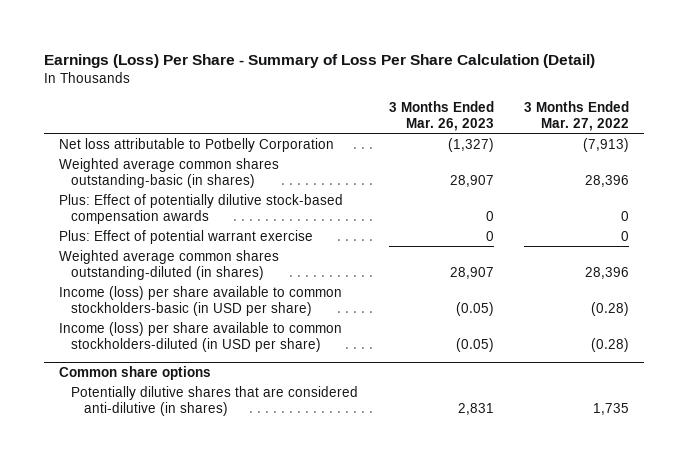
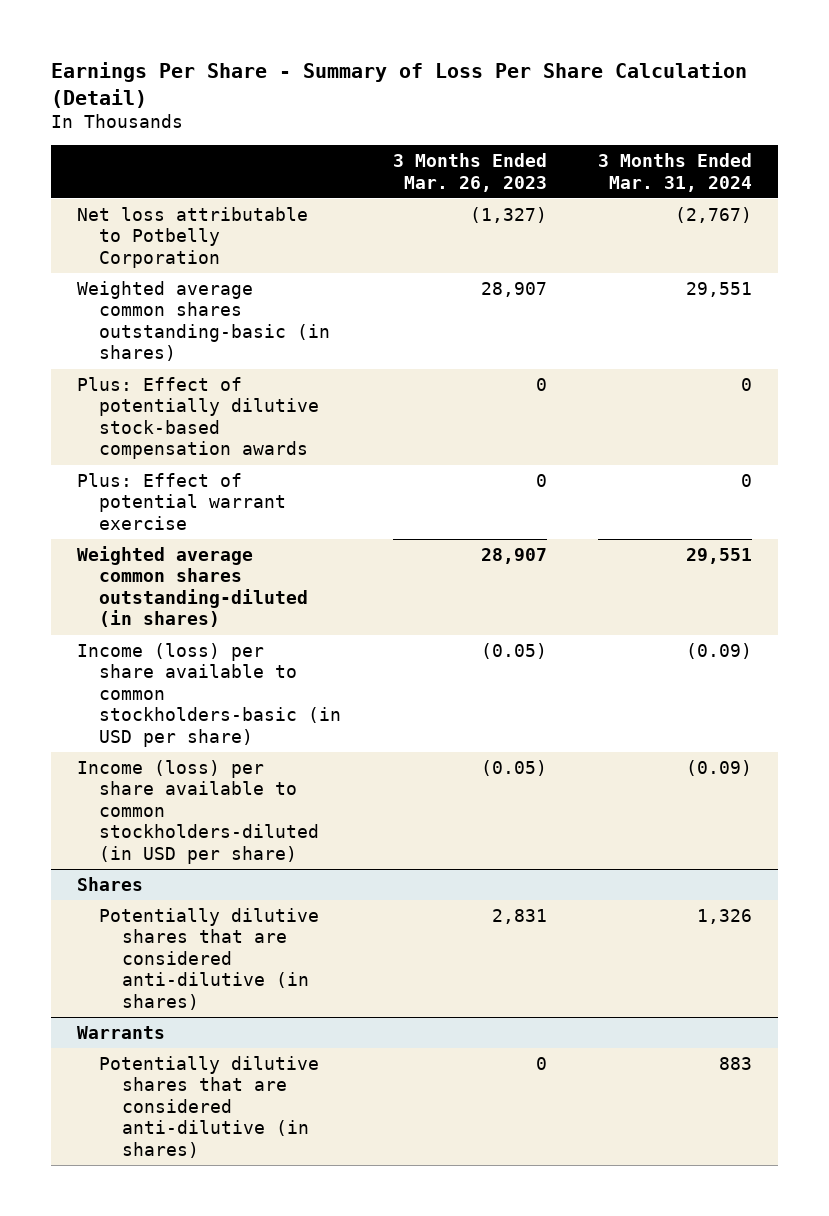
- Earnings (Loss) Per Share - Summary of Loss Per Share Calculation (Detail)
+ Earnings Per Share - Summary of Loss Per Share Calculation (Detail)
- | 3 Months Ended Mar. 26, 2023 | 3 Months Ended Mar. 27, 2022
+ | 3 Months Ended Mar. 26, 2023 | 3 Months Ended Mar. 31, 2024
- Common share options
+ Shares
+ Warrants
+ Potentially dilutive shares that are considered anti-dilutive (in shares) | 0 | 883

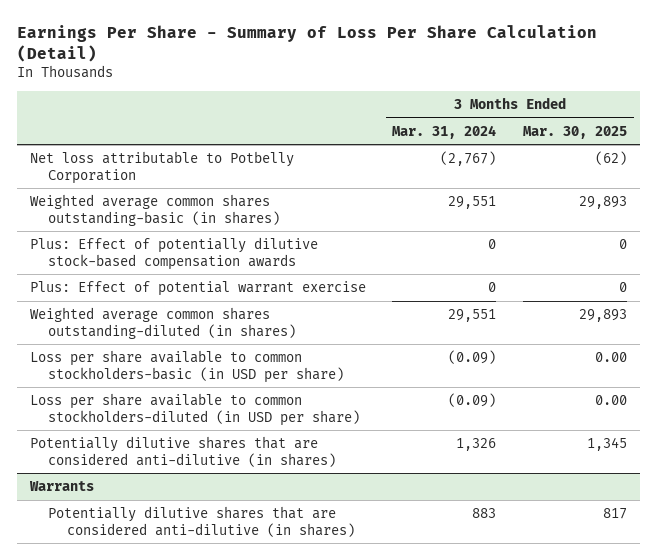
- | 3 Months Ended Mar. 26, 2023 | 3 Months Ended Mar. 31, 2024
+ | 3 Months Ended Mar. 31, 2024 | 3 Months Ended Mar. 30, 2025
- Income (loss) per share available to common stockholders-basic (in USD per share) | (0.05) | (0.09)
- Income (loss) per share available to common stockholders-diluted (in USD per share) | (0.05) | (0.09)
- Shares
+ Loss per share available to common stockholders-basic (in USD per share) | (0.09) | 0.00
+ Loss per share available to common stockholders-diluted (in USD per share) | (0.09) | 0.00

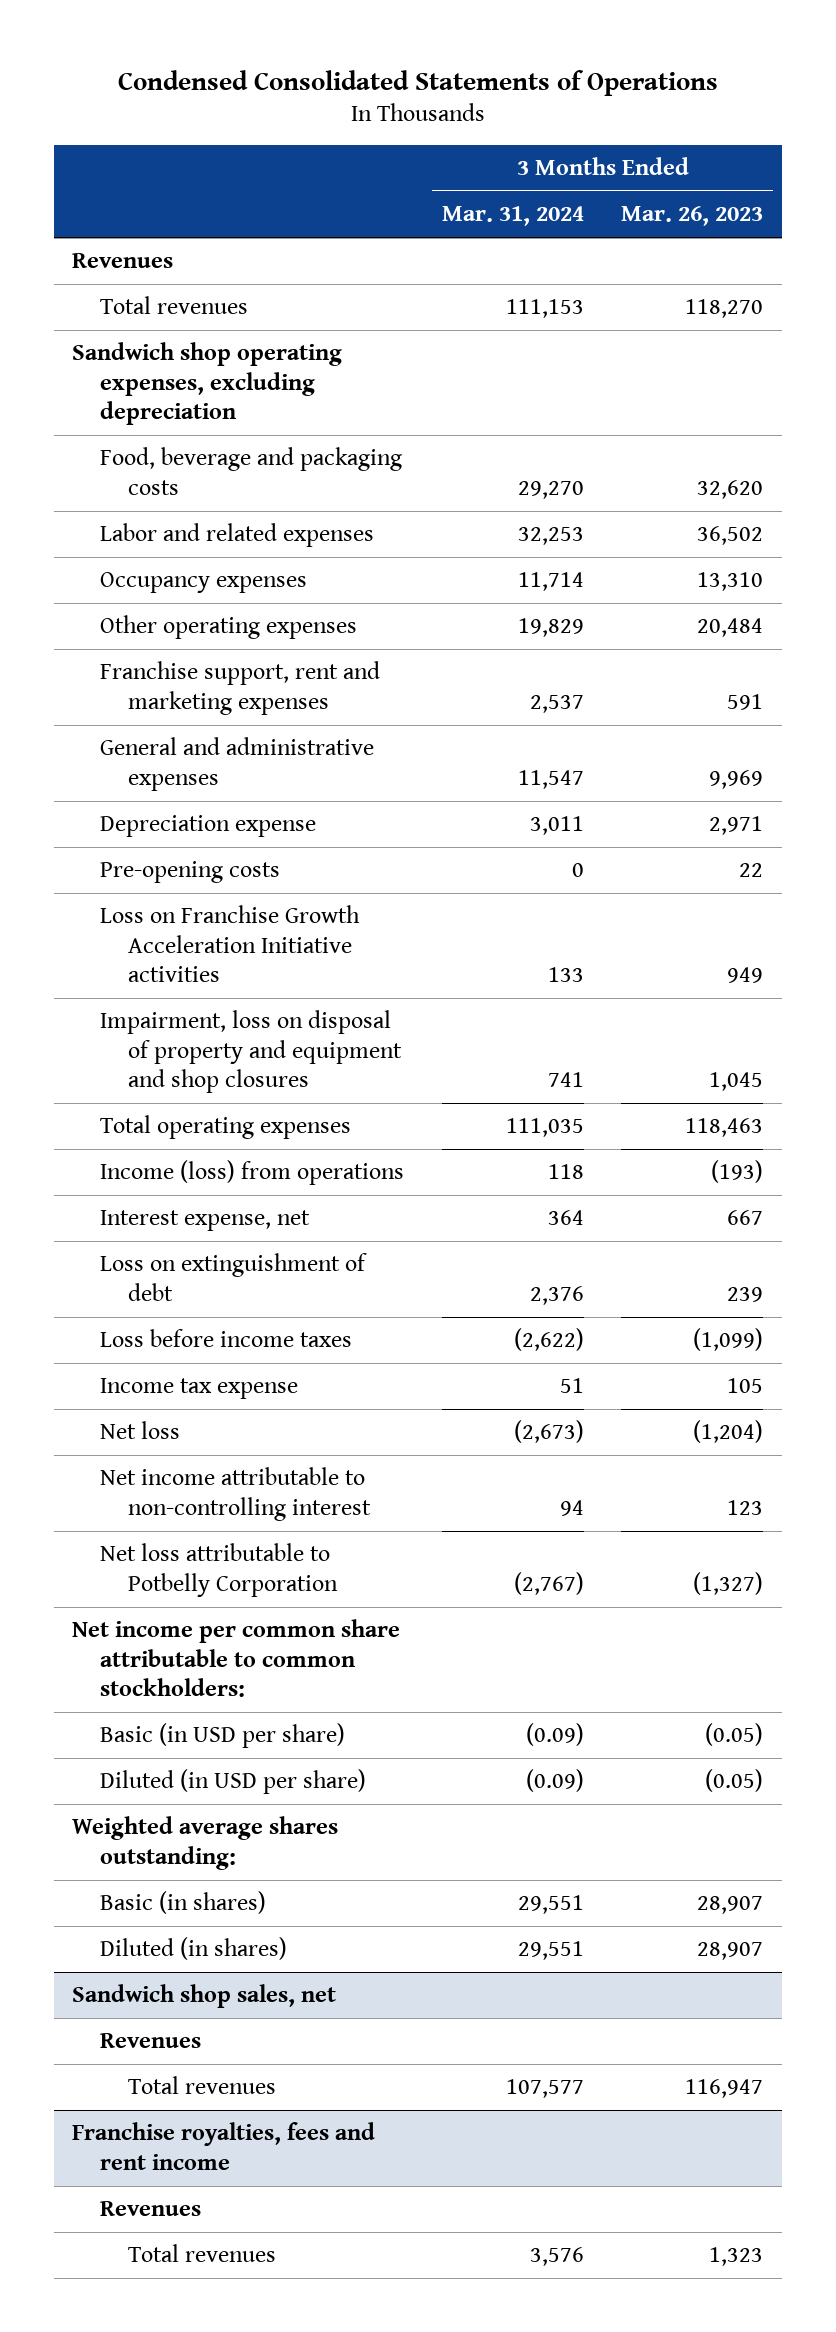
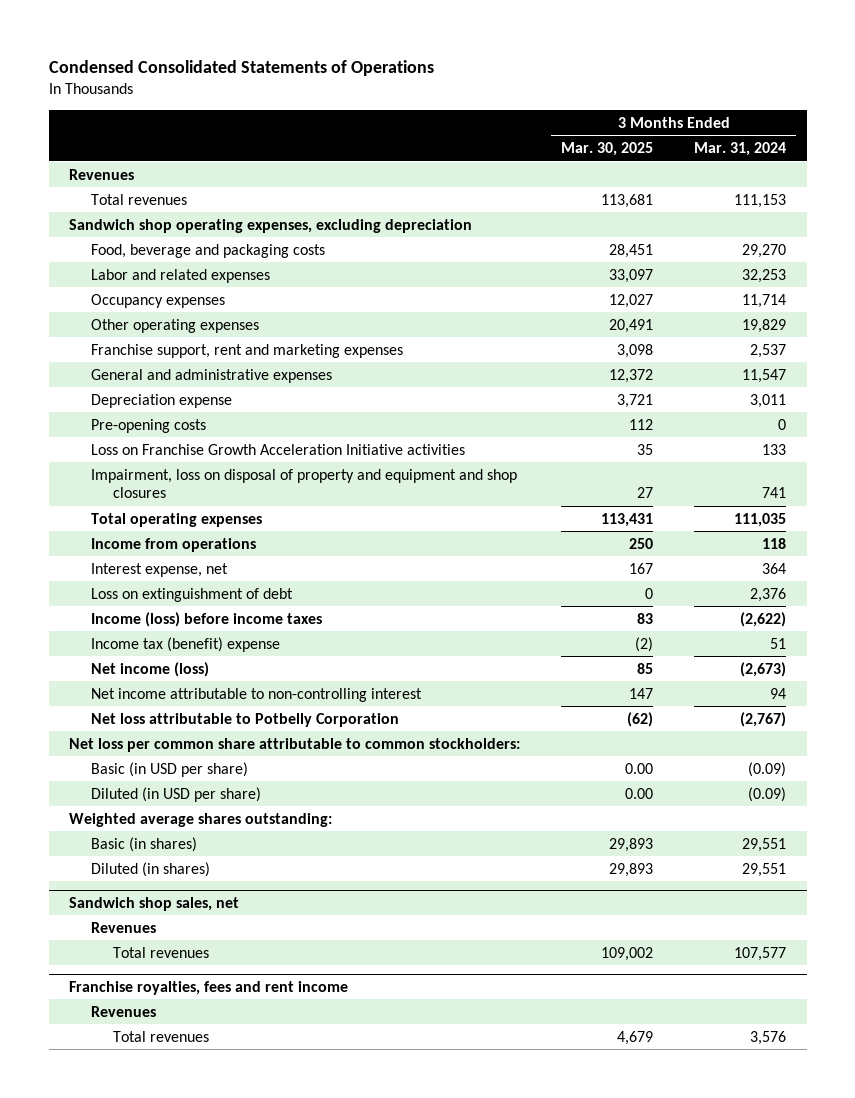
- | 3 Months Ended Mar. 31, 2024 | 3 Months Ended Mar. 26, 2023
+ | 3 Months Ended Mar. 30, 2025 | 3 Months Ended Mar. 31, 2024
- Income (loss) from operations | 118 | (193)
+ Income from operations | 250 | 118
- Loss before income taxes | (2,622) | (1,099)
- Income tax expense | 51 | 105
- Net loss | (2,673) | (1,204)
+ Income (loss) before income taxes | 83 | (2,622)
+ Income tax (benefit) expense | (2) | 51
+ Net income (loss) | 85 | (2,673)
- Net income per common share attributable to common stockholders:
+ Net loss per common share attributable to common stockholders:

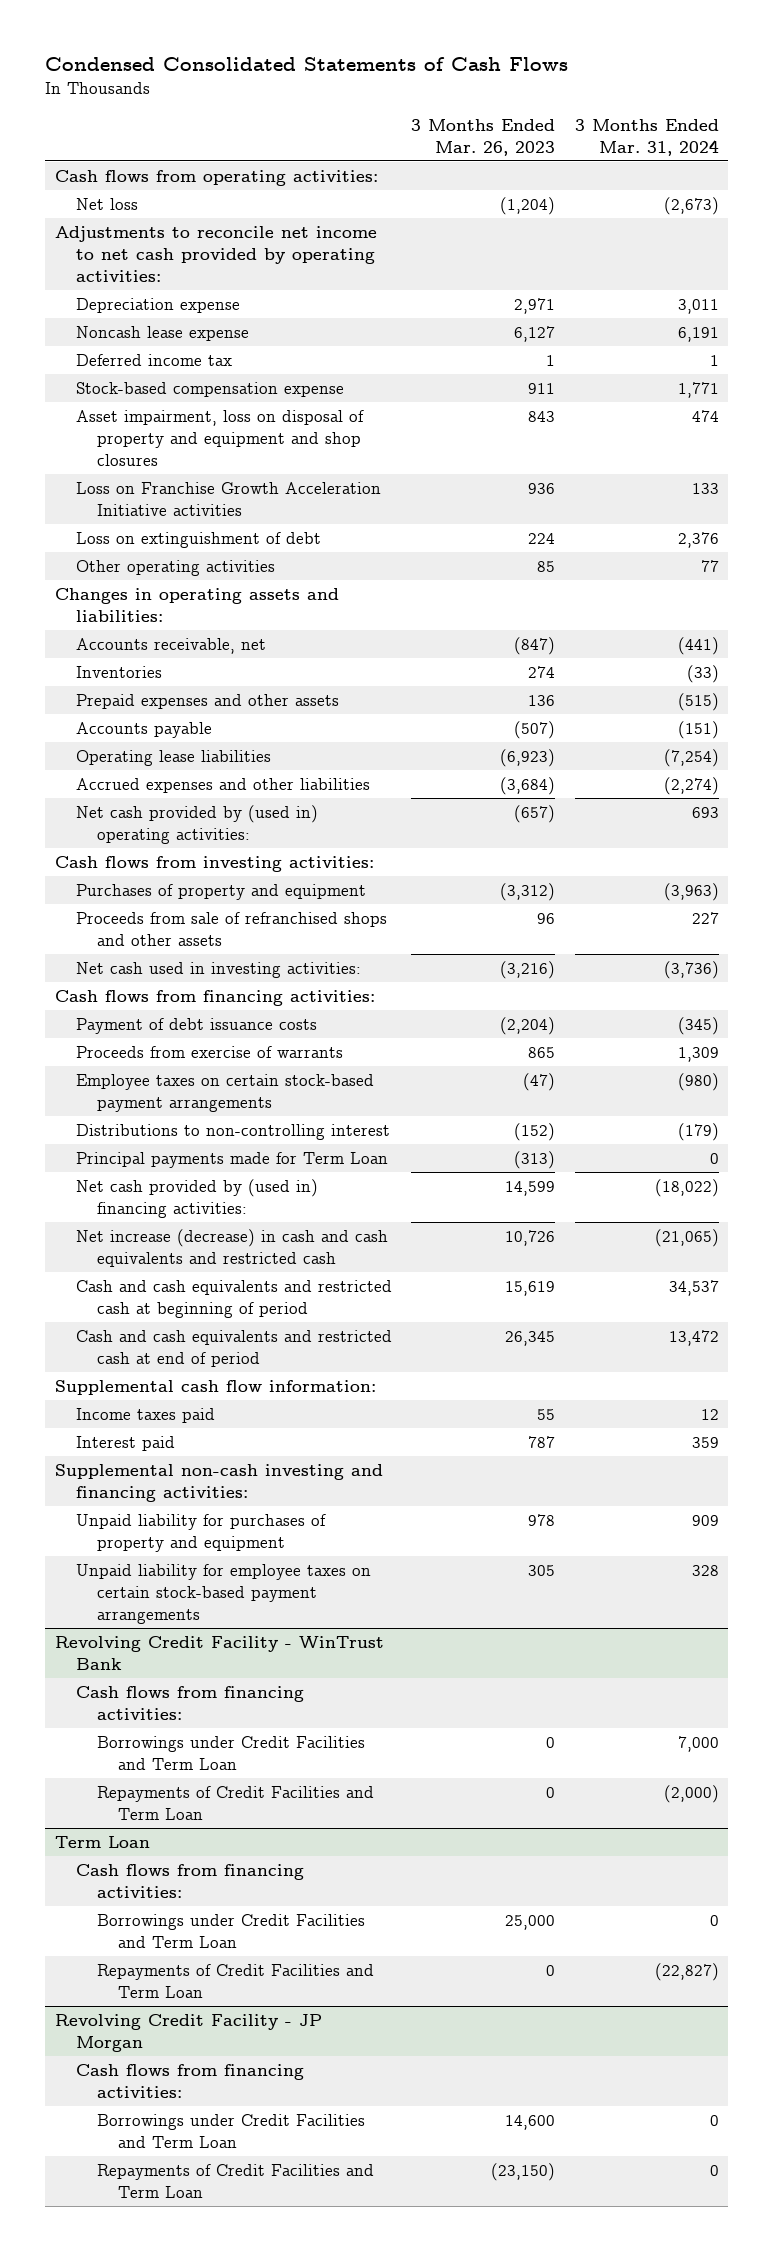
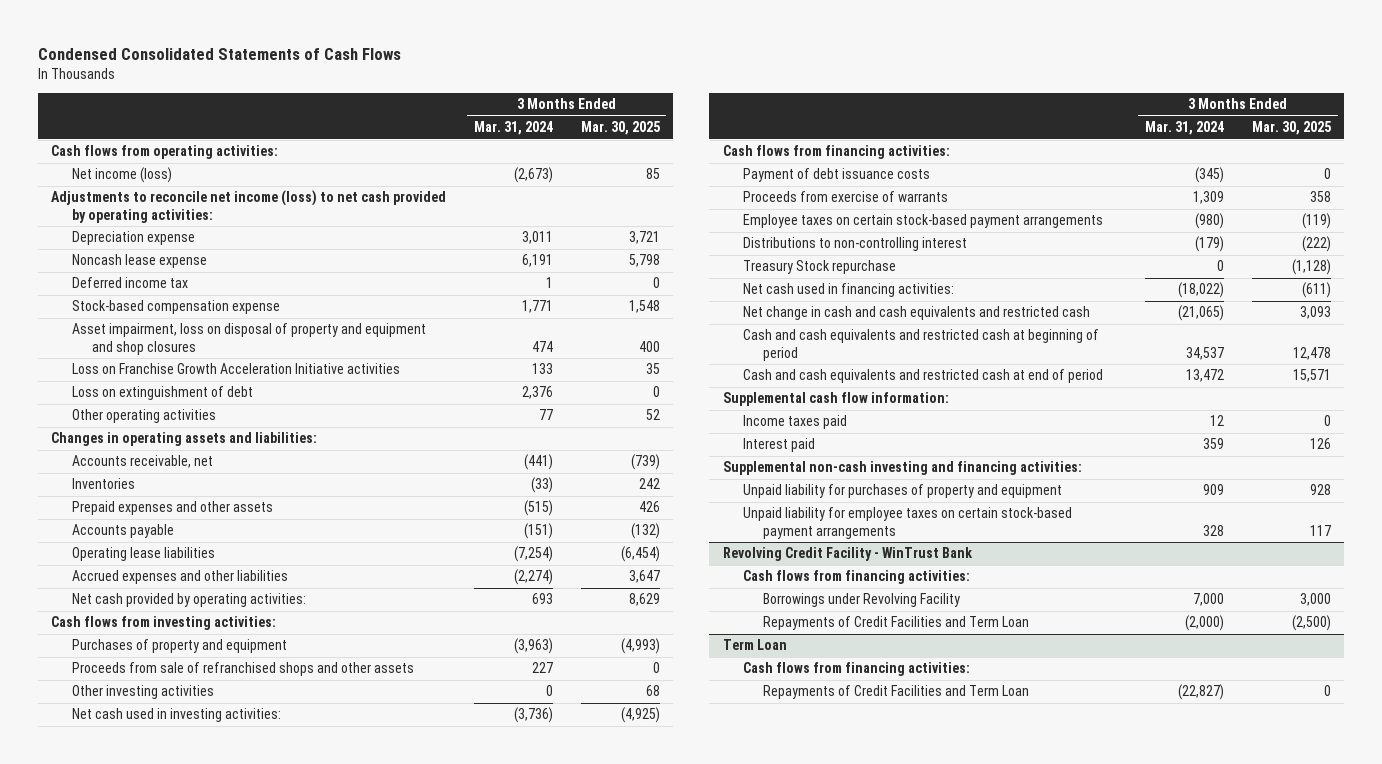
- | 3 Months Ended Mar. 26, 2023 | 3 Months Ended Mar. 31, 2024
+ | 3 Months Ended Mar. 31, 2024 | 3 Months Ended Mar. 30, 2025
- Net loss | (1,204) | (2,673)
- Adjustments to reconcile net income to net cash provided by operating activities:
+ Net income (loss) | (2,673) | 85
+ Adjustments to reconcile net income (loss) to net cash provided by operating activities:
- Net cash provided by (used in) operating activities: | (657) | 693
+ Net cash provided by operating activities: | 693 | 8,629
+ Other investing activities | 0 | 68
- Principal payments made for Term Loan | (313) | 0
- Net cash provided by (used in) financing activities: | 14,599 | (18,022)
- Net increase (decrease) in cash and cash equivalents and restricted cash | 10,726 | (21,065)
+ Treasury Stock repurchase | 0 | (1,128)
+ Net cash used in financing activities: | (18,022) | (611)
+ Net change in cash and cash equivalents and restricted cash | (21,065) | 3,093
@ Revolving Credit Facility - WinTrust Bank
- Borrowings under Credit Facilities and Term Loan | 0 | 7,000
+ Borrowings under Revolving Facility | 7,000 | 3,000
@ Term Loan
- Borrowings under Credit Facilities and Term Loan | 25,000 | 0
- Revolving Credit Facility - JP Morgan
- Cash flows from financing activities:
- Borrowings under Credit Facilities and Term Loan | 14,600 | 0
- Repayments of Credit Facilities and Term Loan | (23,150) | 0

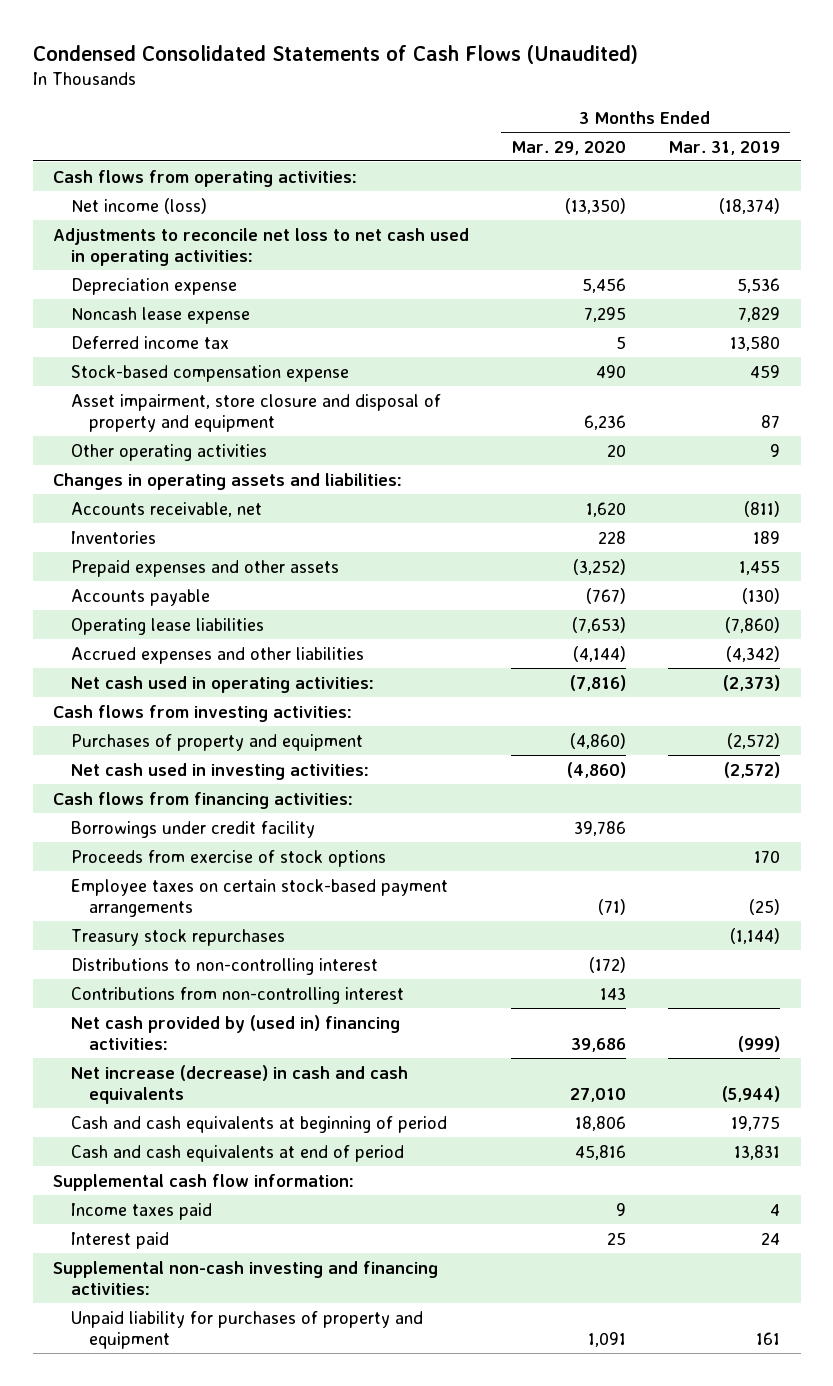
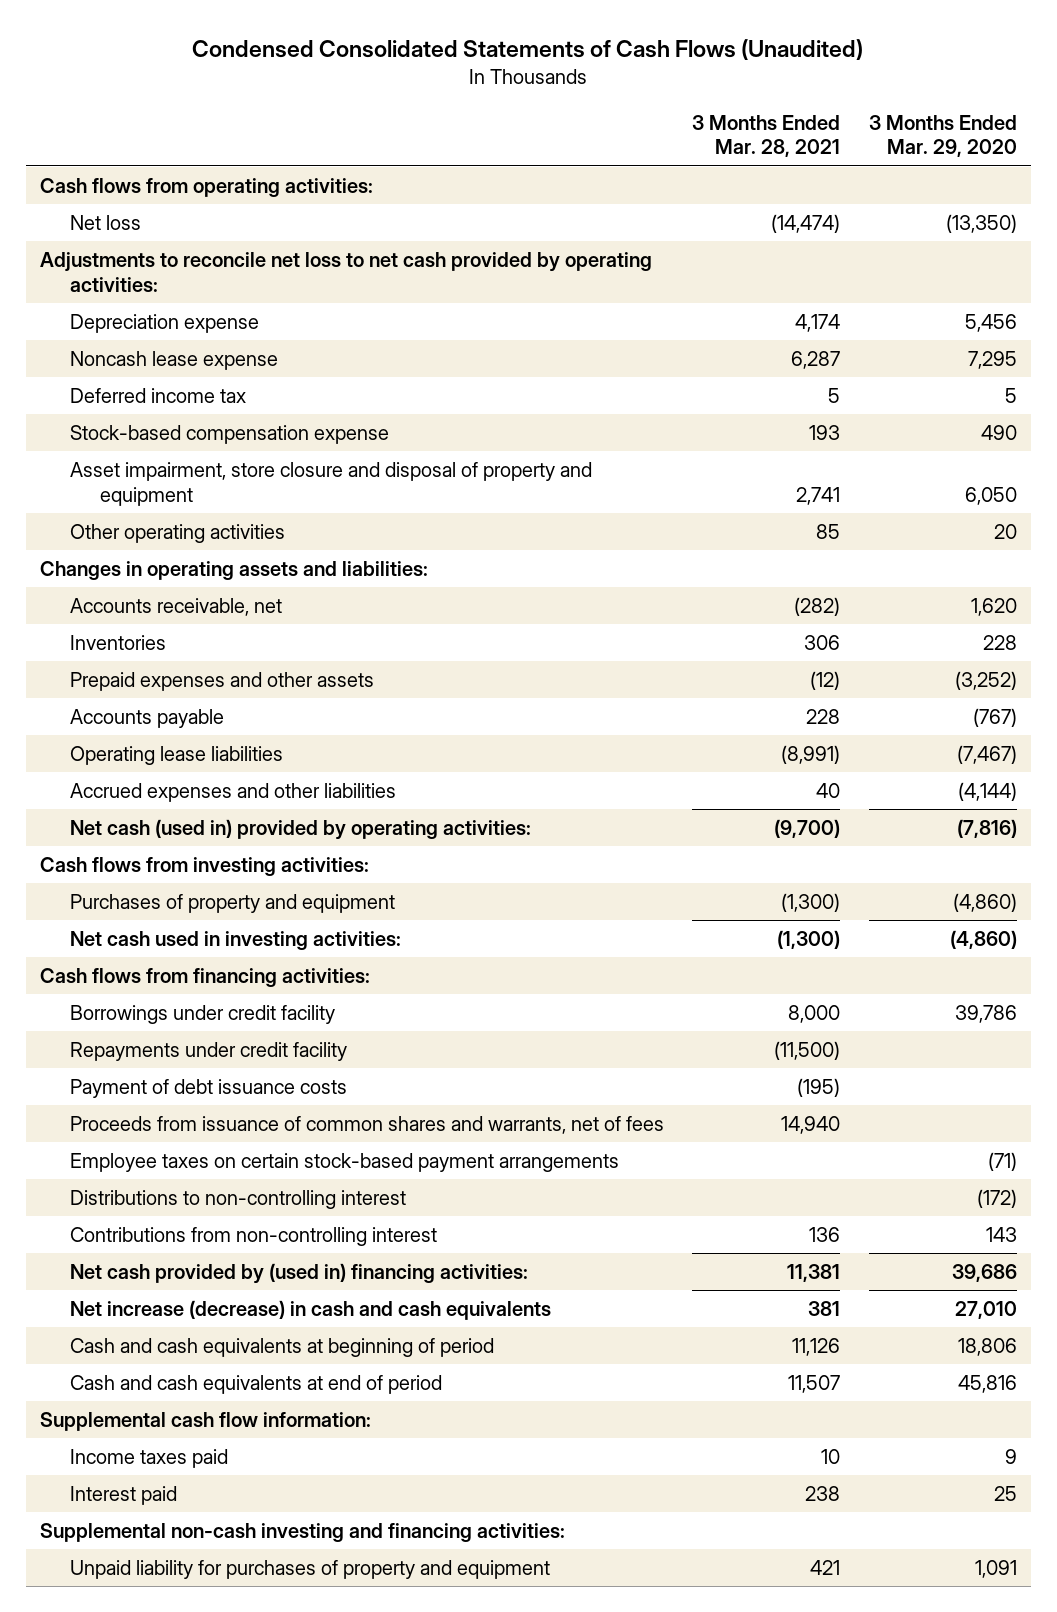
- | 3 Months Ended Mar. 29, 2020 | 3 Months Ended Mar. 31, 2019
+ | 3 Months Ended Mar. 28, 2021 | 3 Months Ended Mar. 29, 2020
- Net income (loss) | (13,350) | (18,374)
- Adjustments to reconcile net loss to net cash used in operating activities:
+ Net loss | (14,474) | (13,350)
+ Adjustments to reconcile net loss to net cash provided by operating activities:
- Asset impairment, store closure and disposal of property and equipment | 6,236 | 87
+ Asset impairment, store closure and disposal of property and equipment | 2,741 | 6,050
- Operating lease liabilities | (7,653) | (7,860)
+ Operating lease liabilities | (8,991) | (7,467)
- Net cash used in operating activities: | (7,816) | (2,373)
+ Net cash (used in) provided by operating activities: | (9,700) | (7,816)
- Proceeds from exercise of stock options | | 170
+ Repayments under credit facility | (11,500) |
+ Payment of debt issuance costs | (195) |
+ Proceeds from issuance of common shares and warrants, net of fees | 14,940 |
- Treasury stock repurchases | | (1,144)

